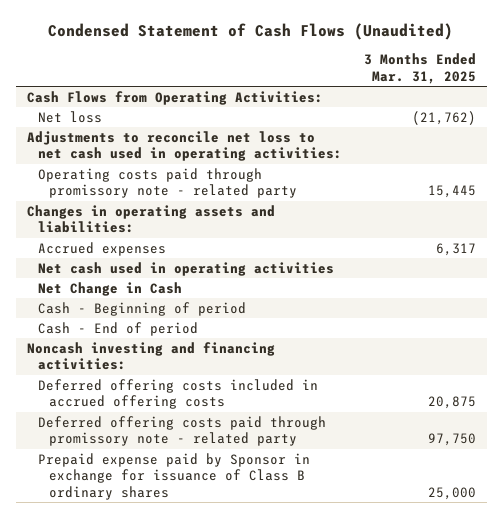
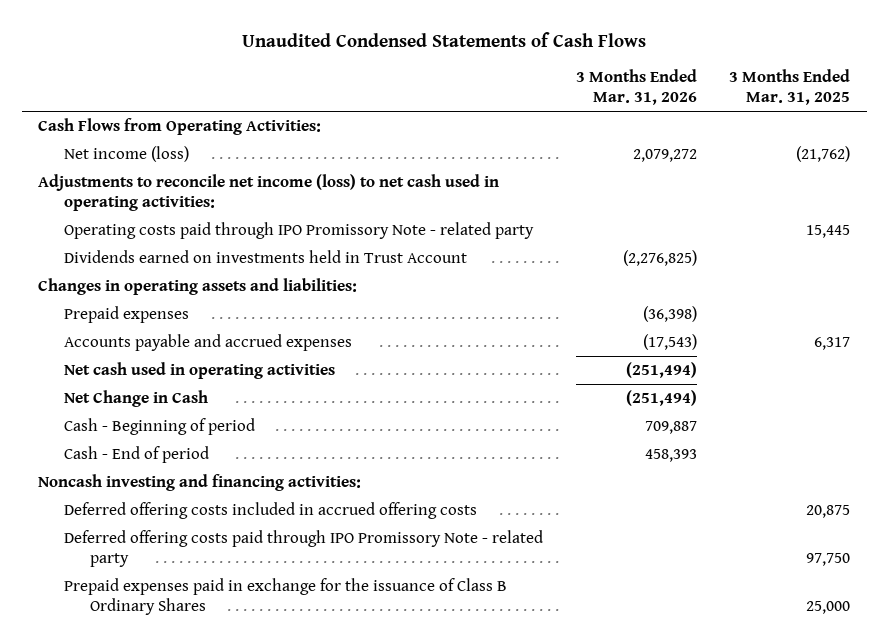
- Condensed Statement of Cash Flows (Unaudited)
+ Unaudited Condensed Statements of Cash Flows
- | 3 Months Ended Mar. 31, 2025
+ | 3 Months Ended Mar. 31, 2026 | 3 Months Ended Mar. 31, 2025
- Net loss | (21,762)
- Adjustments to reconcile net loss to net cash used in operating activities:
- Operating costs paid through promissory note - related party | 15,445
+ Net income (loss) | 2,079,272 | (21,762)
+ Adjustments to reconcile net income (loss) to net cash used in operating activities:
+ Operating costs paid through IPO Promissory Note - related party | | 15,445
+ Dividends earned on investments held in Trust Account | (2,276,825) |
- Accrued expenses | 6,317
+ Prepaid expenses | (36,398) |
+ Accounts payable and accrued expenses | (17,543) | 6,317
- Deferred offering costs paid through promissory note - related party | 97,750
- Prepaid expense paid by Sponsor in exchange for issuance of Class B ordinary shares | 25,000
+ Deferred offering costs paid through IPO Promissory Note - related party | | 97,750
+ Prepaid expenses paid in exchange for the issuance of Class B Ordinary Shares | | 25,000

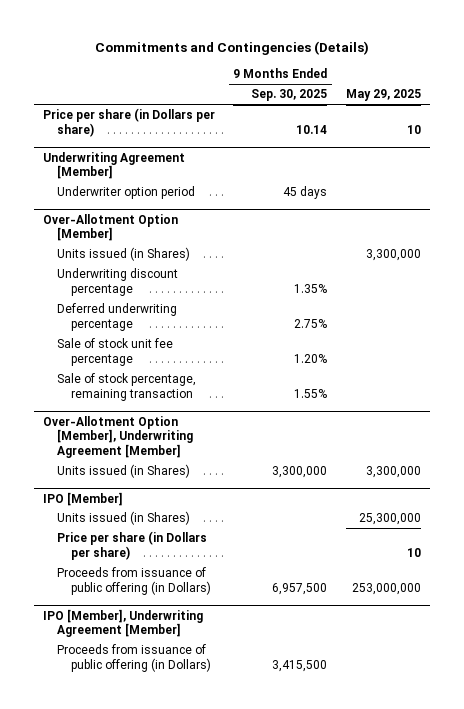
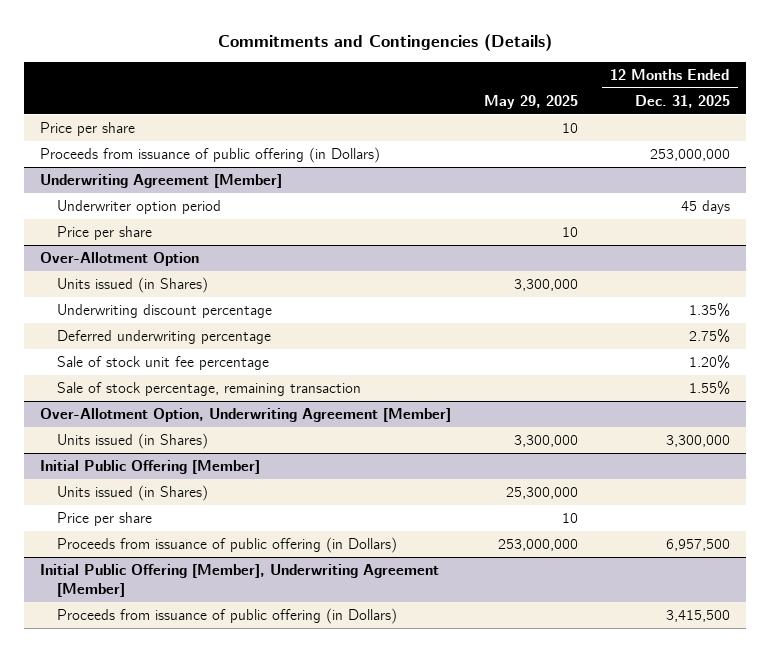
- | 9 Months Ended Sep. 30, 2025 | May 29, 2025
+ | May 29, 2025 | 12 Months Ended Dec. 31, 2025
- Price per share (in Dollars per share) | 10.14 | 10
+ Price per share | 10 |
+ Proceeds from issuance of public offering (in Dollars) | | 253,000,000
- Over-Allotment Option [Member]
@ Underwriting Agreement [Member]
+ Price per share | 10 |
+ Over-Allotment Option
- Over-Allotment Option [Member], Underwriting Agreement [Member]
+ Over-Allotment Option, Underwriting Agreement [Member]
- IPO [Member]
+ Initial Public Offering [Member]
- Price per share (in Dollars per share) | | 10
+ Price per share | 10 |
- IPO [Member], Underwriting Agreement [Member]
- Proceeds from issuance of public offering (in Dollars) | 3,415,500 |
+ Initial Public Offering [Member], Underwriting Agreement [Member]
+ Proceeds from issuance of public offering (in Dollars) | | 3,415,500

